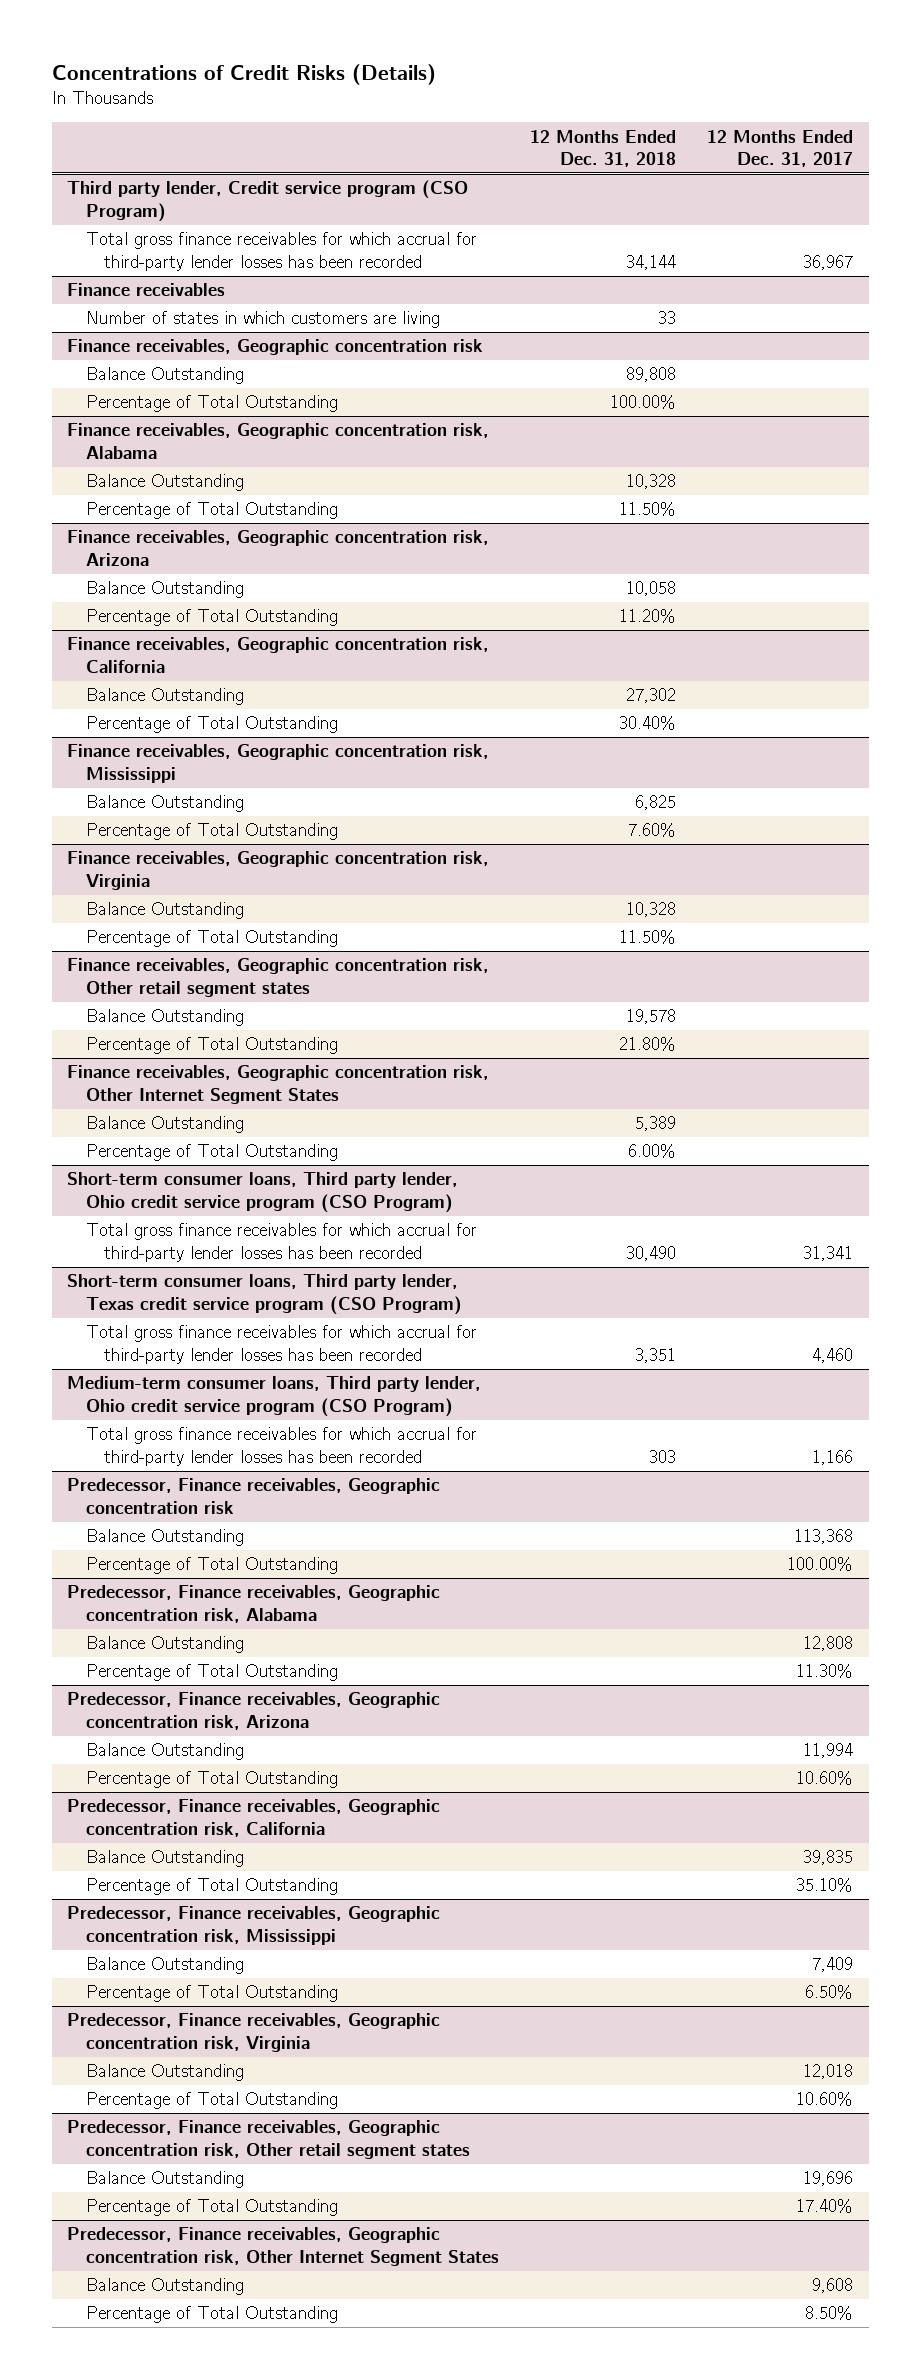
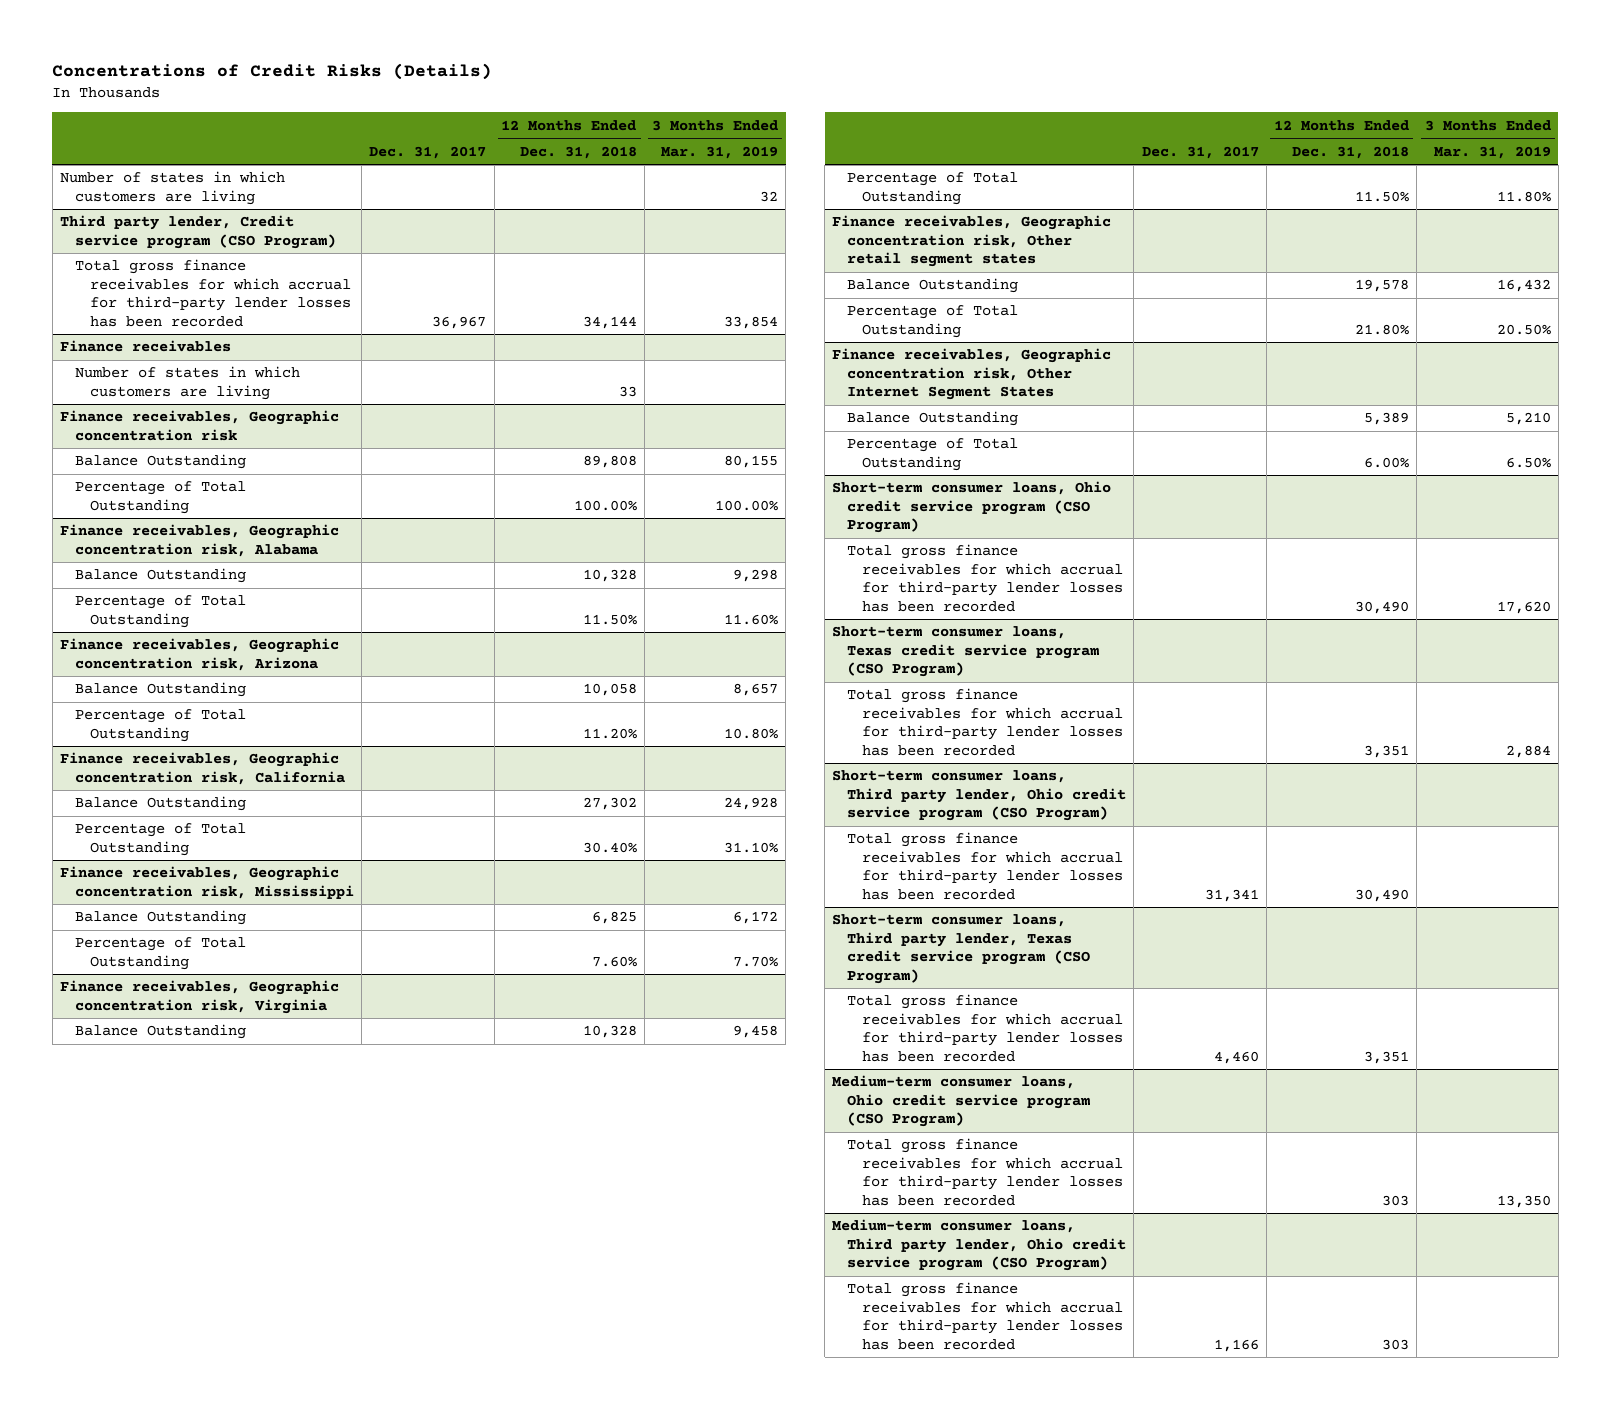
- | 12 Months Ended Dec. 31, 2018 | 12 Months Ended Dec. 31, 2017
+ | Dec. 31, 2017 | 12 Months Ended Dec. 31, 2018 | 3 Months Ended Mar. 31, 2019
+ Number of states in which customers are living | | | 32
+ Short-term consumer loans, Ohio credit service program (CSO Program)
+ Total gross finance receivables for which accrual for third-party lender losses has been recorded | | 30,490 | 17,620
+ Short-term consumer loans, Texas credit service program (CSO Program)
+ Total gross finance receivables for which accrual for third-party lender losses has been recorded | | 3,351 | 2,884
+ Medium-term consumer loans, Ohio credit service program (CSO Program)
+ Total gross finance receivables for which accrual for third-party lender losses has been recorded | | 303 | 13,350
- Predecessor, Finance receivables, Geographic concentration risk
- Balance Outstanding | | 113,368
- Percentage of Total Outstanding | | 100.00%
- Predecessor, Finance receivables, Geographic concentration risk, Alabama
- Balance Outstanding | | 12,808
- Percentage of Total Outstanding | | 11.30%
- Predecessor, Finance receivables, Geographic concentration risk, Arizona
- Balance Outstanding | | 11,994
- Percentage of Total Outstanding | | 10.60%
- Predecessor, Finance receivables, Geographic concentration risk, California
- Balance Outstanding | | 39,835
- Percentage of Total Outstanding | | 35.10%
- Predecessor, Finance receivables, Geographic concentration risk, Mississippi
- Balance Outstanding | | 7,409
- Percentage of Total Outstanding | | 6.50%
- Predecessor, Finance receivables, Geographic concentration risk, Virginia
- Balance Outstanding | | 12,018
- Percentage of Total Outstanding | | 10.60%
- Predecessor, Finance receivables, Geographic concentration risk, Other retail segment states
- Balance Outstanding | | 19,696
- Percentage of Total Outstanding | | 17.40%
- Predecessor, Finance receivables, Geographic concentration risk, Other Internet Segment States
- Balance Outstanding | | 9,608
- Percentage of Total Outstanding | | 8.50%

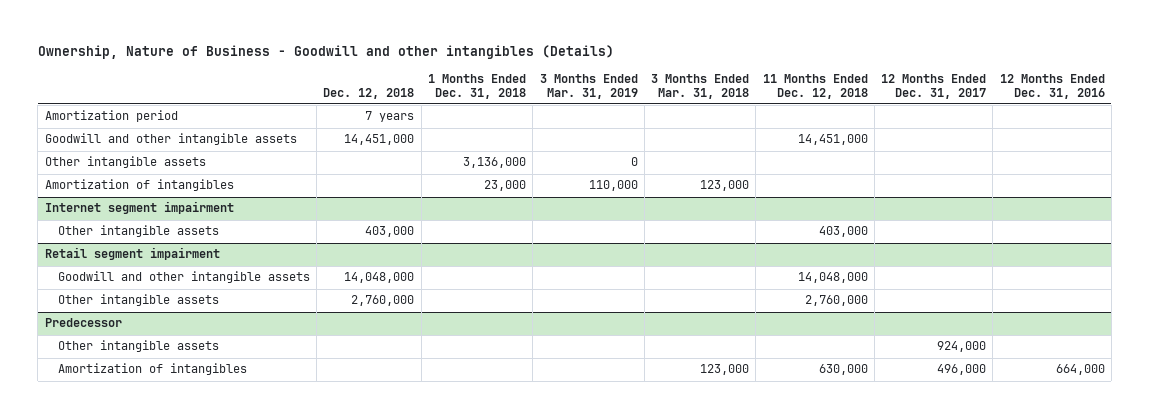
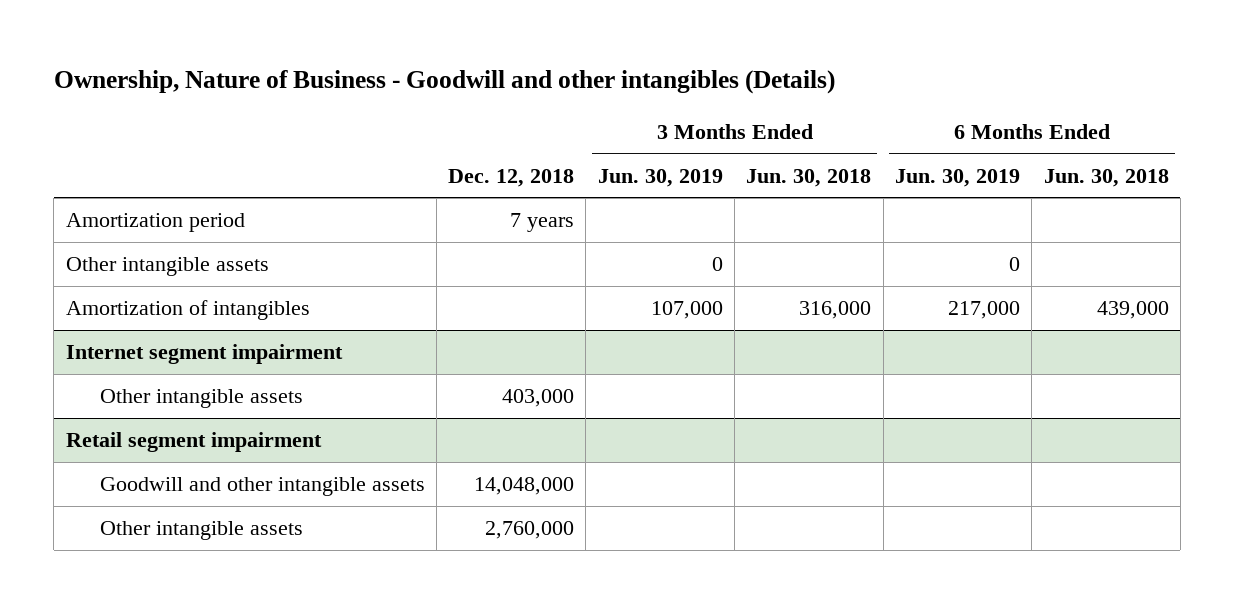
- | Dec. 12, 2018 | 1 Months Ended Dec. 31, 2018 | 3 Months Ended Mar. 31, 2019 | 3 Months Ended Mar. 31, 2018 | 11 Months Ended Dec. 12, 2018 | 12 Months Ended Dec. 31, 2017 | 12 Months Ended Dec. 31, 2016
+ | Dec. 12, 2018 | 3 Months Ended Jun. 30, 2019 | 3 Months Ended Jun. 30, 2018 | 6 Months Ended Jun. 30, 2019 | 6 Months Ended Jun. 30, 2018
- Goodwill and other intangible assets | 14,451,000 | | | | 14,451,000 | |
- Predecessor
- Other intangible assets | | | | | | 924,000 |
- Amortization of intangibles | | | | 123,000 | 630,000 | 496,000 | 664,000

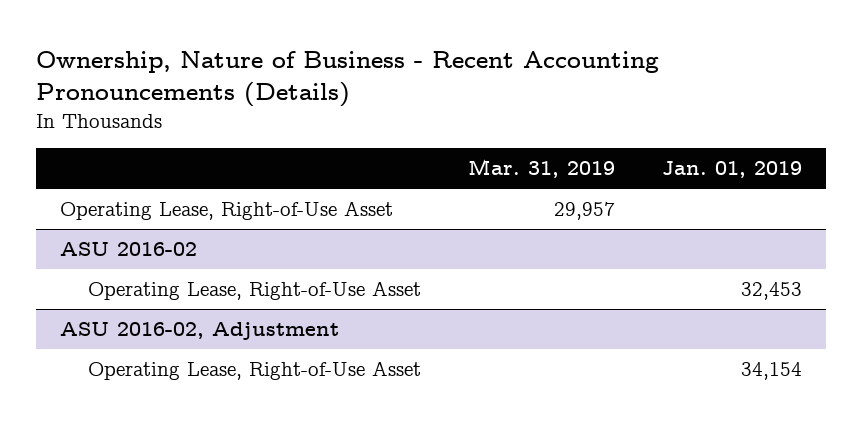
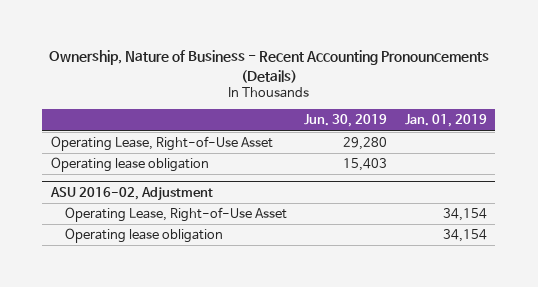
- | Mar. 31, 2019 | Jan. 01, 2019
+ | Jun. 30, 2019 | Jan. 01, 2019
- ASU 2016-02
- Operating Lease, Right-of-Use Asset | | 32,453
+ Operating lease obligation | 15,403 |
@ ASU 2016-02, Adjustment
+ Operating lease obligation | | 34,154

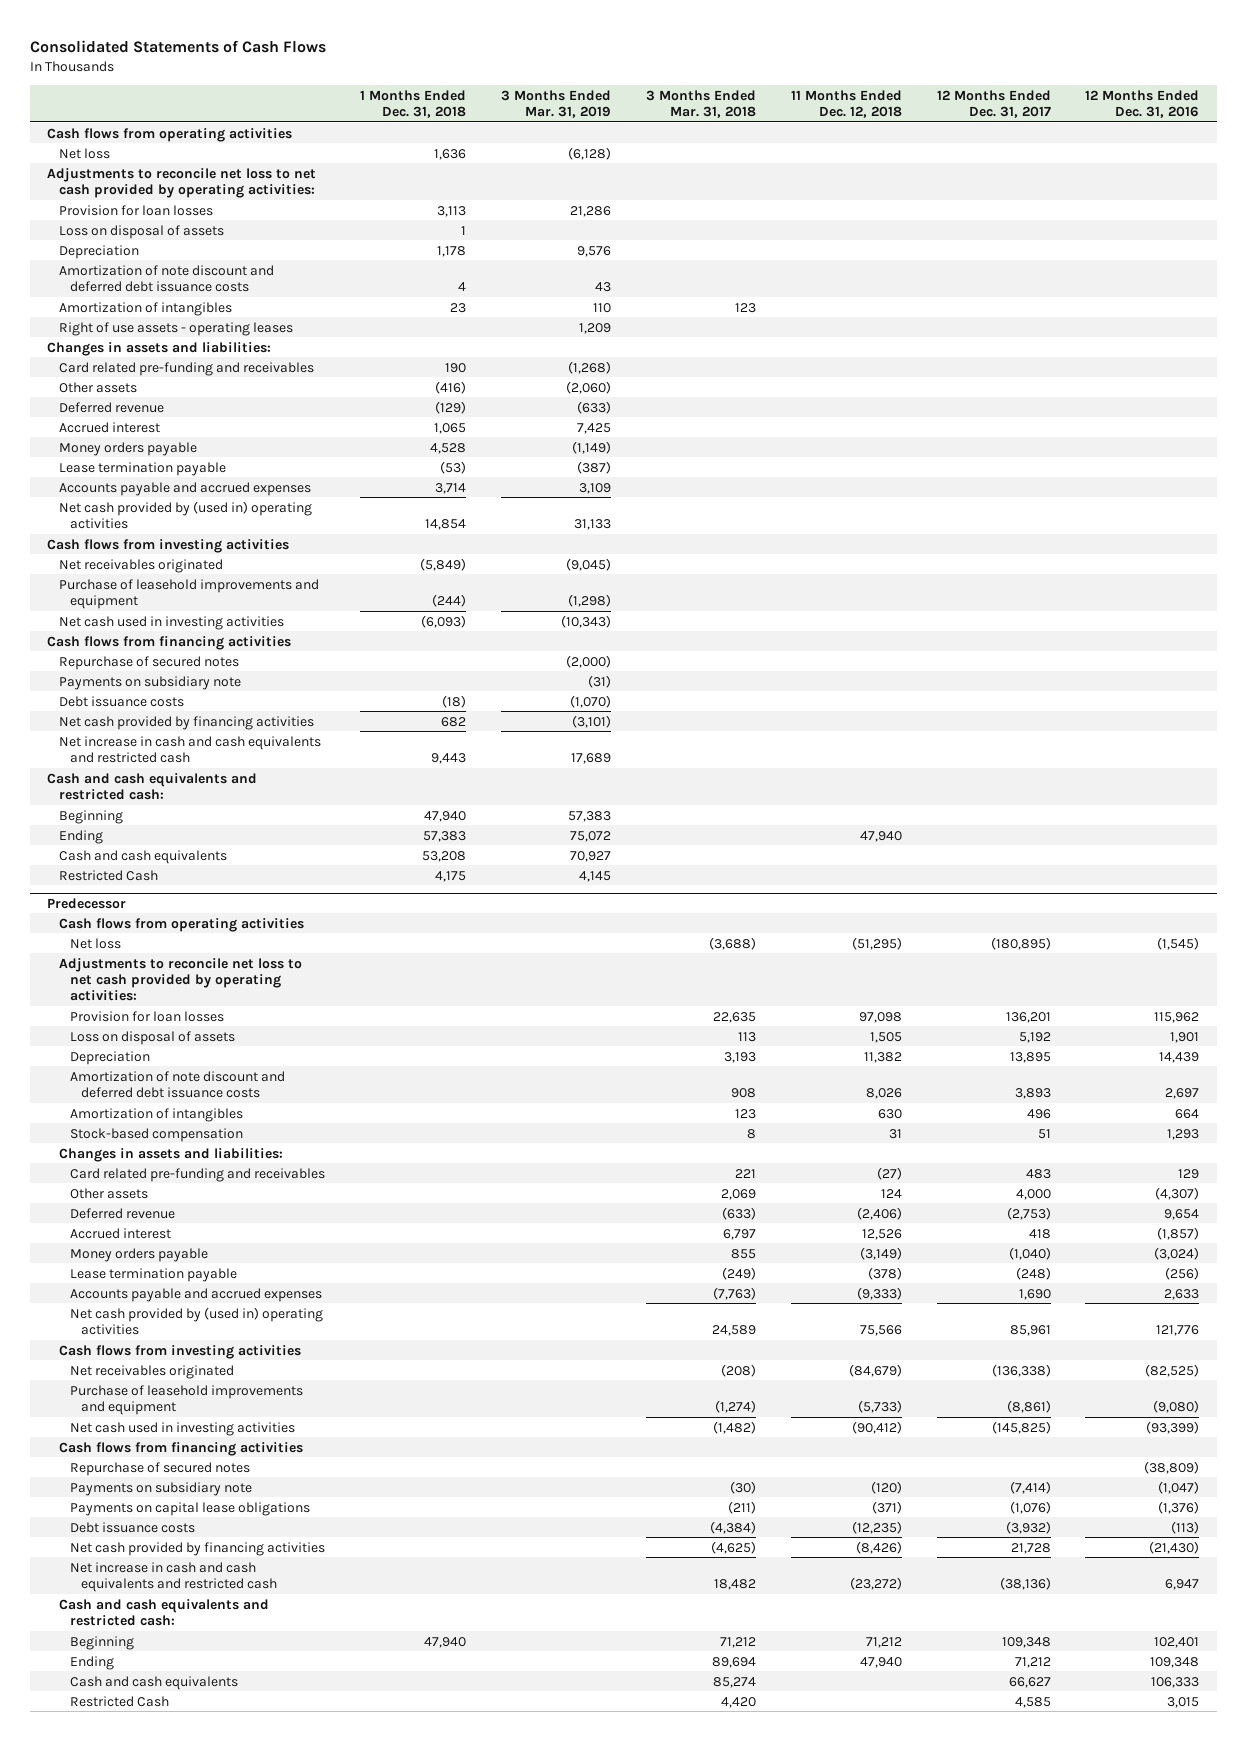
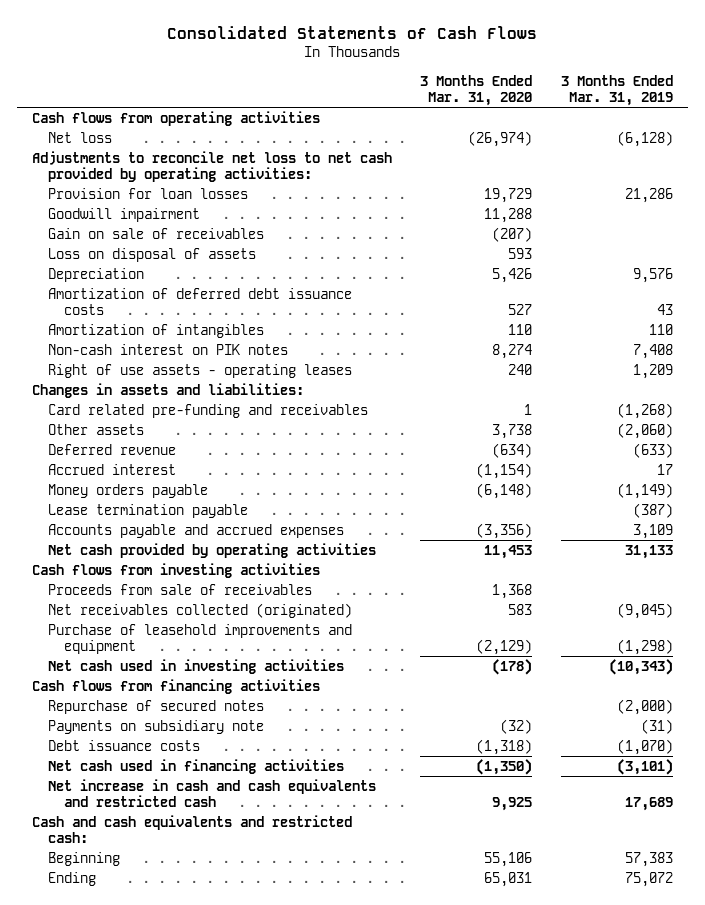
- | 1 Months Ended Dec. 31, 2018 | 3 Months Ended Mar. 31, 2019 | 3 Months Ended Mar. 31, 2018 | 11 Months Ended Dec. 12, 2018 | 12 Months Ended Dec. 31, 2017 | 12 Months Ended Dec. 31, 2016
+ | 3 Months Ended Mar. 31, 2020 | 3 Months Ended Mar. 31, 2019
+ Goodwill impairment | 11,288 |
+ Gain on sale of receivables | (207) |
- Amortization of note discount and deferred debt issuance costs | 4 | 43 | | | |
+ Amortization of deferred debt issuance costs | 527 | 43
+ Non-cash interest on PIK notes | 8,274 | 7,408
- Accrued interest | 1,065 | 7,425 | | | |
+ Accrued interest | (1,154) | 17
- Net cash provided by (used in) operating activities | 14,854 | 31,133 | | | |
+ Net cash provided by operating activities | 11,453 | 31,133
- Net receivables originated | (5,849) | (9,045) | | | |
+ Proceeds from sale of receivables | 1,368 |
+ Net receivables collected (originated) | 583 | (9,045)
- Net cash provided by financing activities | 682 | (3,101) | | | |
+ Net cash used in financing activities | (1,350) | (3,101)
- Cash and cash equivalents | 53,208 | 70,927 | | | |
- Restricted Cash | 4,175 | 4,145 | | | |
- Predecessor
- Cash flows from operating activities
- Net loss | | | (3,688) | (51,295) | (180,895) | (1,545)
- Adjustments to reconcile net loss to net cash provided by operating activities:
- Provision for loan losses | | | 22,635 | 97,098 | 136,201 | 115,962
- Loss on disposal of assets | | | 113 | 1,505 | 5,192 | 1,901
- Depreciation | | | 3,193 | 11,382 | 13,895 | 14,439
- Amortization of note discount and deferred debt issuance costs | | | 908 | 8,026 | 3,893 | 2,697
- Amortization of intangibles | | | 123 | 630 | 496 | 664
- Stock-based compensation | | | 8 | 31 | 51 | 1,293
- Changes in assets and liabilities:
- Card related pre-funding and receivables | | | 221 | (27) | 483 | 129
- Other assets | | | 2,069 | 124 | 4,000 | (4,307)
- Deferred revenue | | | (633) | (2,406) | (2,753) | 9,654
- Accrued interest | | | 6,797 | 12,526 | 418 | (1,857)
- Money orders payable | | | 855 | (3,149) | (1,040) | (3,024)
- Lease termination payable | | | (249) | (378) | (248) | (256)
- Accounts payable and accrued expenses | | | (7,763) | (9,333) | 1,690 | 2,633
- Net cash provided by (used in) operating activities | | | 24,589 | 75,566 | 85,961 | 121,776
- Cash flows from investing activities
- Net receivables originated | | | (208) | (84,679) | (136,338) | (82,525)
- Purchase of leasehold improvements and equipment | | | (1,274) | (5,733) | (8,861) | (9,080)
- Net cash used in investing activities | | | (1,482) | (90,412) | (145,825) | (93,399)
- Cash flows from financing activities
- Repurchase of secured notes | | | | | | (38,809)
- Payments on subsidiary note | | | (30) | (120) | (7,414) | (1,047)
- Payments on capital lease obligations | | | (211) | (371) | (1,076) | (1,376)
- Debt issuance costs | | | (4,384) | (12,235) | (3,932) | (113)
- Net cash provided by financing activities | | | (4,625) | (8,426) | 21,728 | (21,430)
- Net increase in cash and cash equivalents and restricted cash | | | 18,482 | (23,272) | (38,136) | 6,947
- Cash and cash equivalents and restricted cash:
- Beginning | 47,940 | | 71,212 | 71,212 | 109,348 | 102,401
- Ending | | | 89,694 | 47,940 | 71,212 | 109,348
- Cash and cash equivalents | | | 85,274 | | 66,627 | 106,333
- Restricted Cash | | | 4,420 | | 4,585 | 3,015

